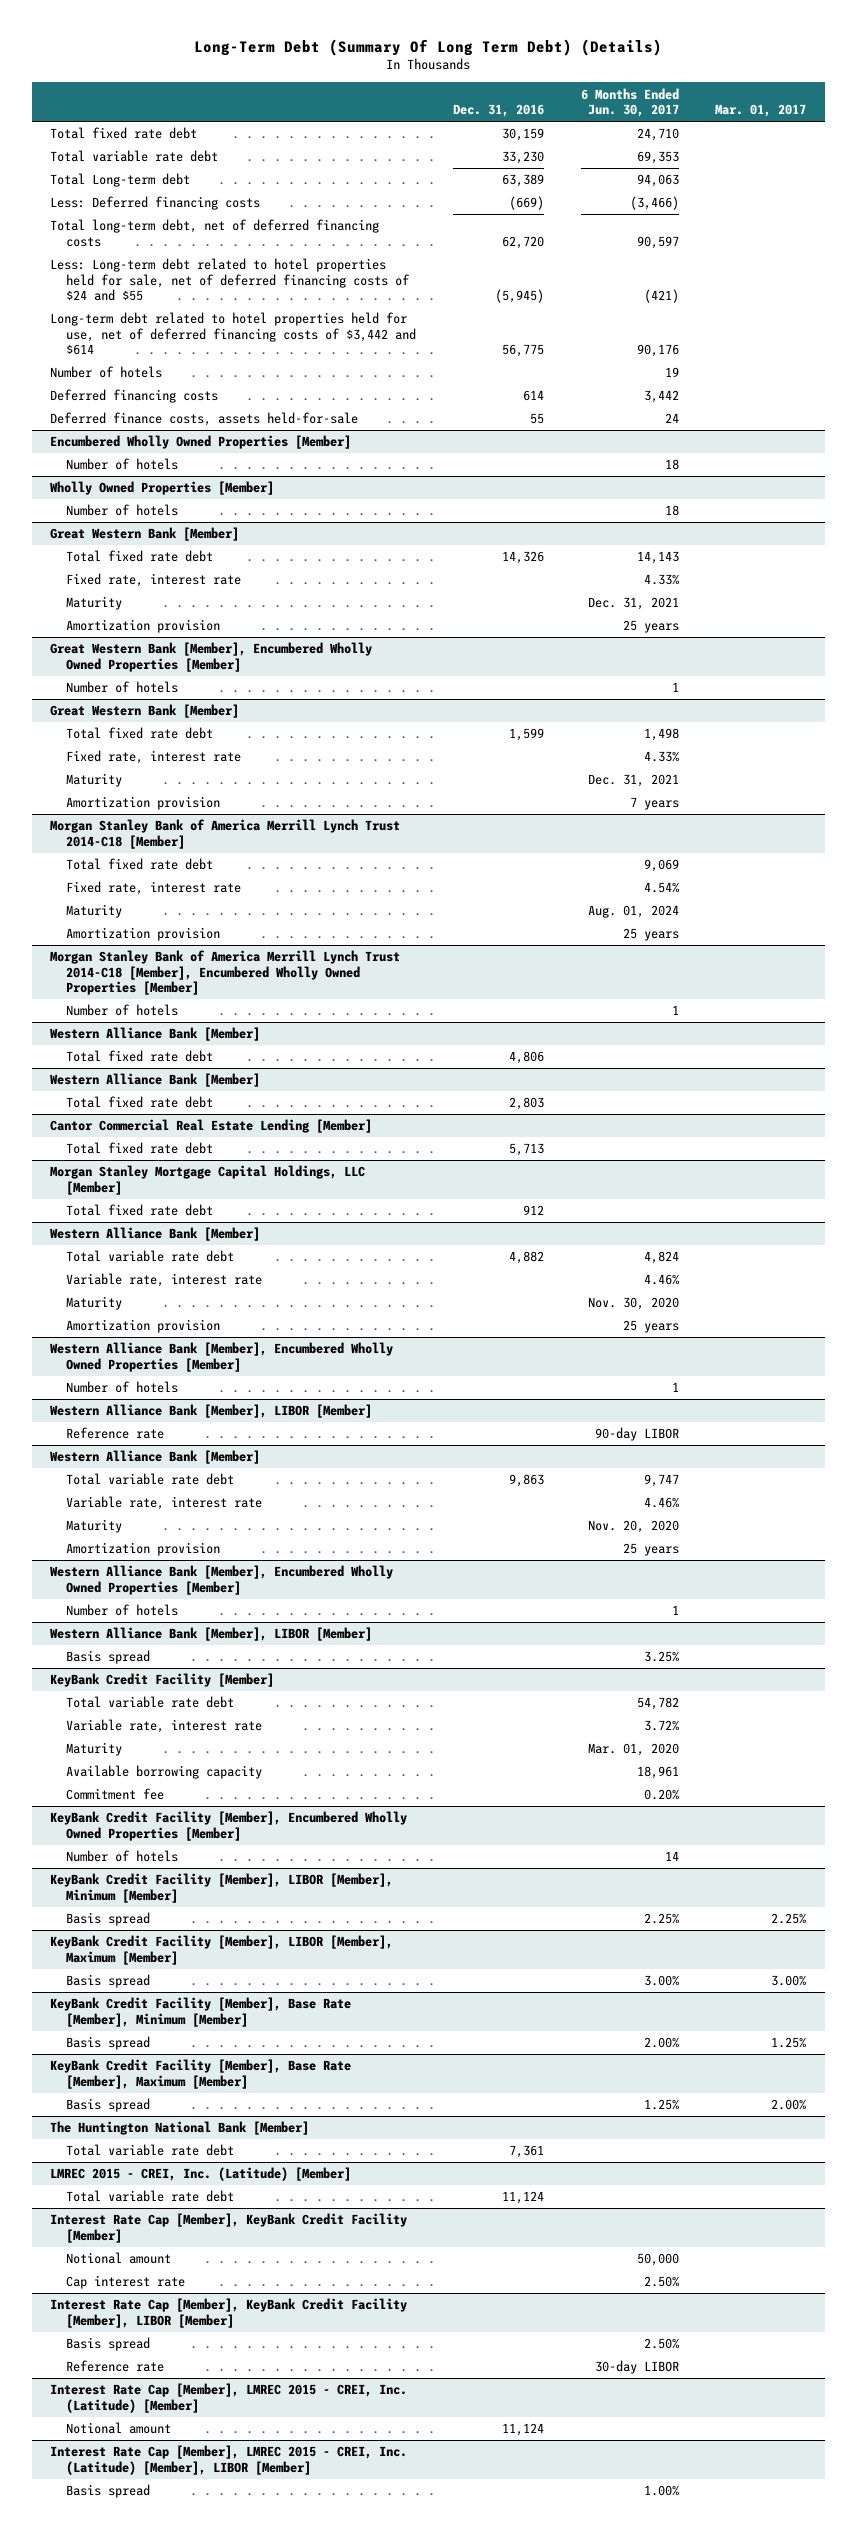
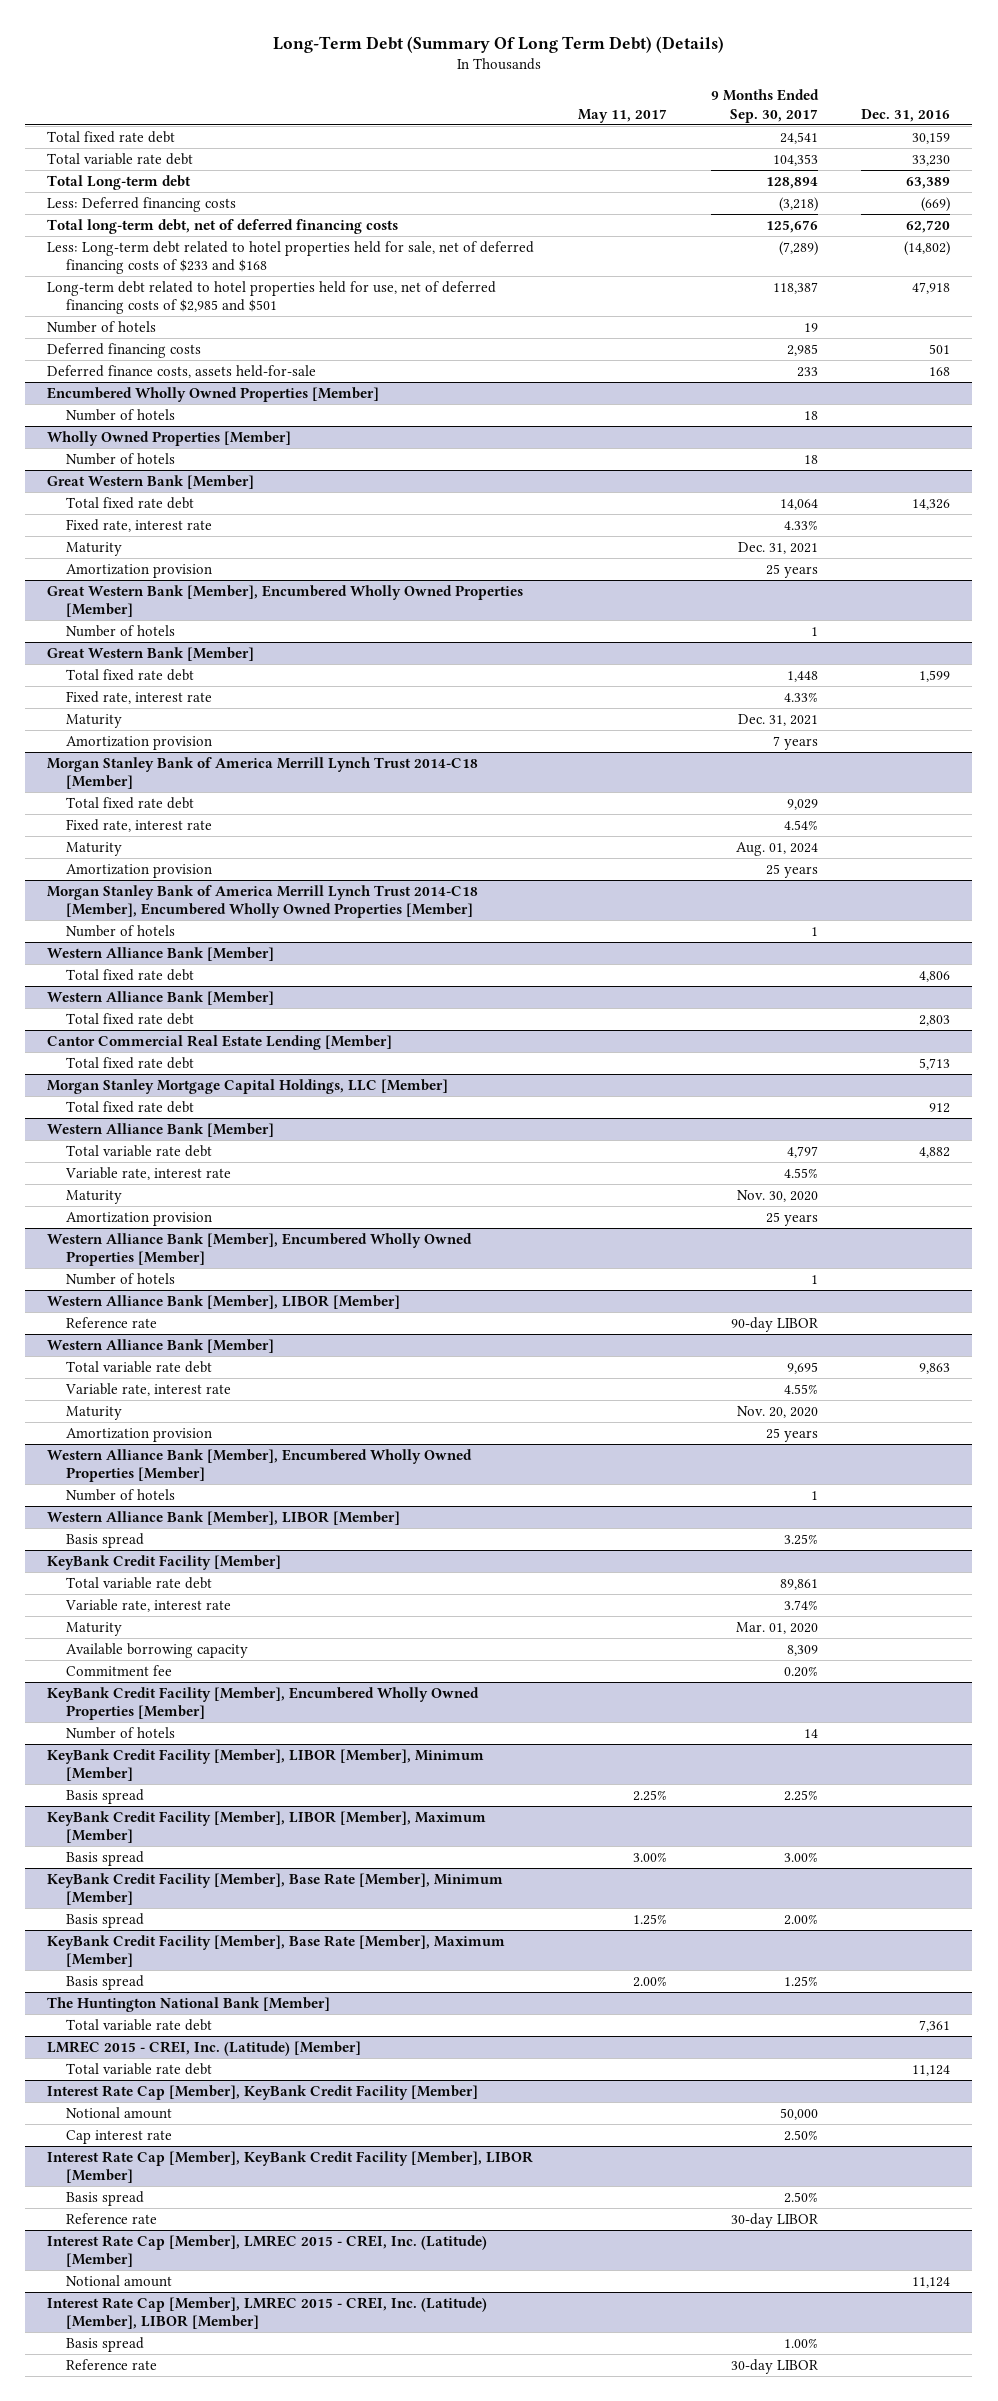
- | Dec. 31, 2016 | 6 Months Ended Jun. 30, 2017 | Mar. 01, 2017
+ | May 11, 2017 | 9 Months Ended Sep. 30, 2017 | Dec. 31, 2016
- Less: Long-term debt related to hotel properties held for sale, net of deferred financing costs of $24 and $55 | (5,945) | (421) |
- Long-term debt related to hotel properties held for use, net of deferred financing costs of $3,442 and $614 | 56,775 | 90,176 |
+ Less: Long-term debt related to hotel properties held for sale, net of deferred financing costs of $233 and $168 | | (7,289) | (14,802)
+ Long-term debt related to hotel properties held for use, net of deferred financing costs of $2,985 and $501 | | 118,387 | 47,918
- Deferred financing costs | 614 | 3,442 |
- Deferred finance costs, assets held-for-sale | 55 | 24 |
+ Deferred financing costs | | 2,985 | 501
+ Deferred finance costs, assets held-for-sale | | 233 | 168
@ Interest Rate Cap [Member], LMREC 2015 - CREI, Inc. (Latitude) [Member], LIBOR [Member]
+ Reference rate | | 30-day LIBOR |

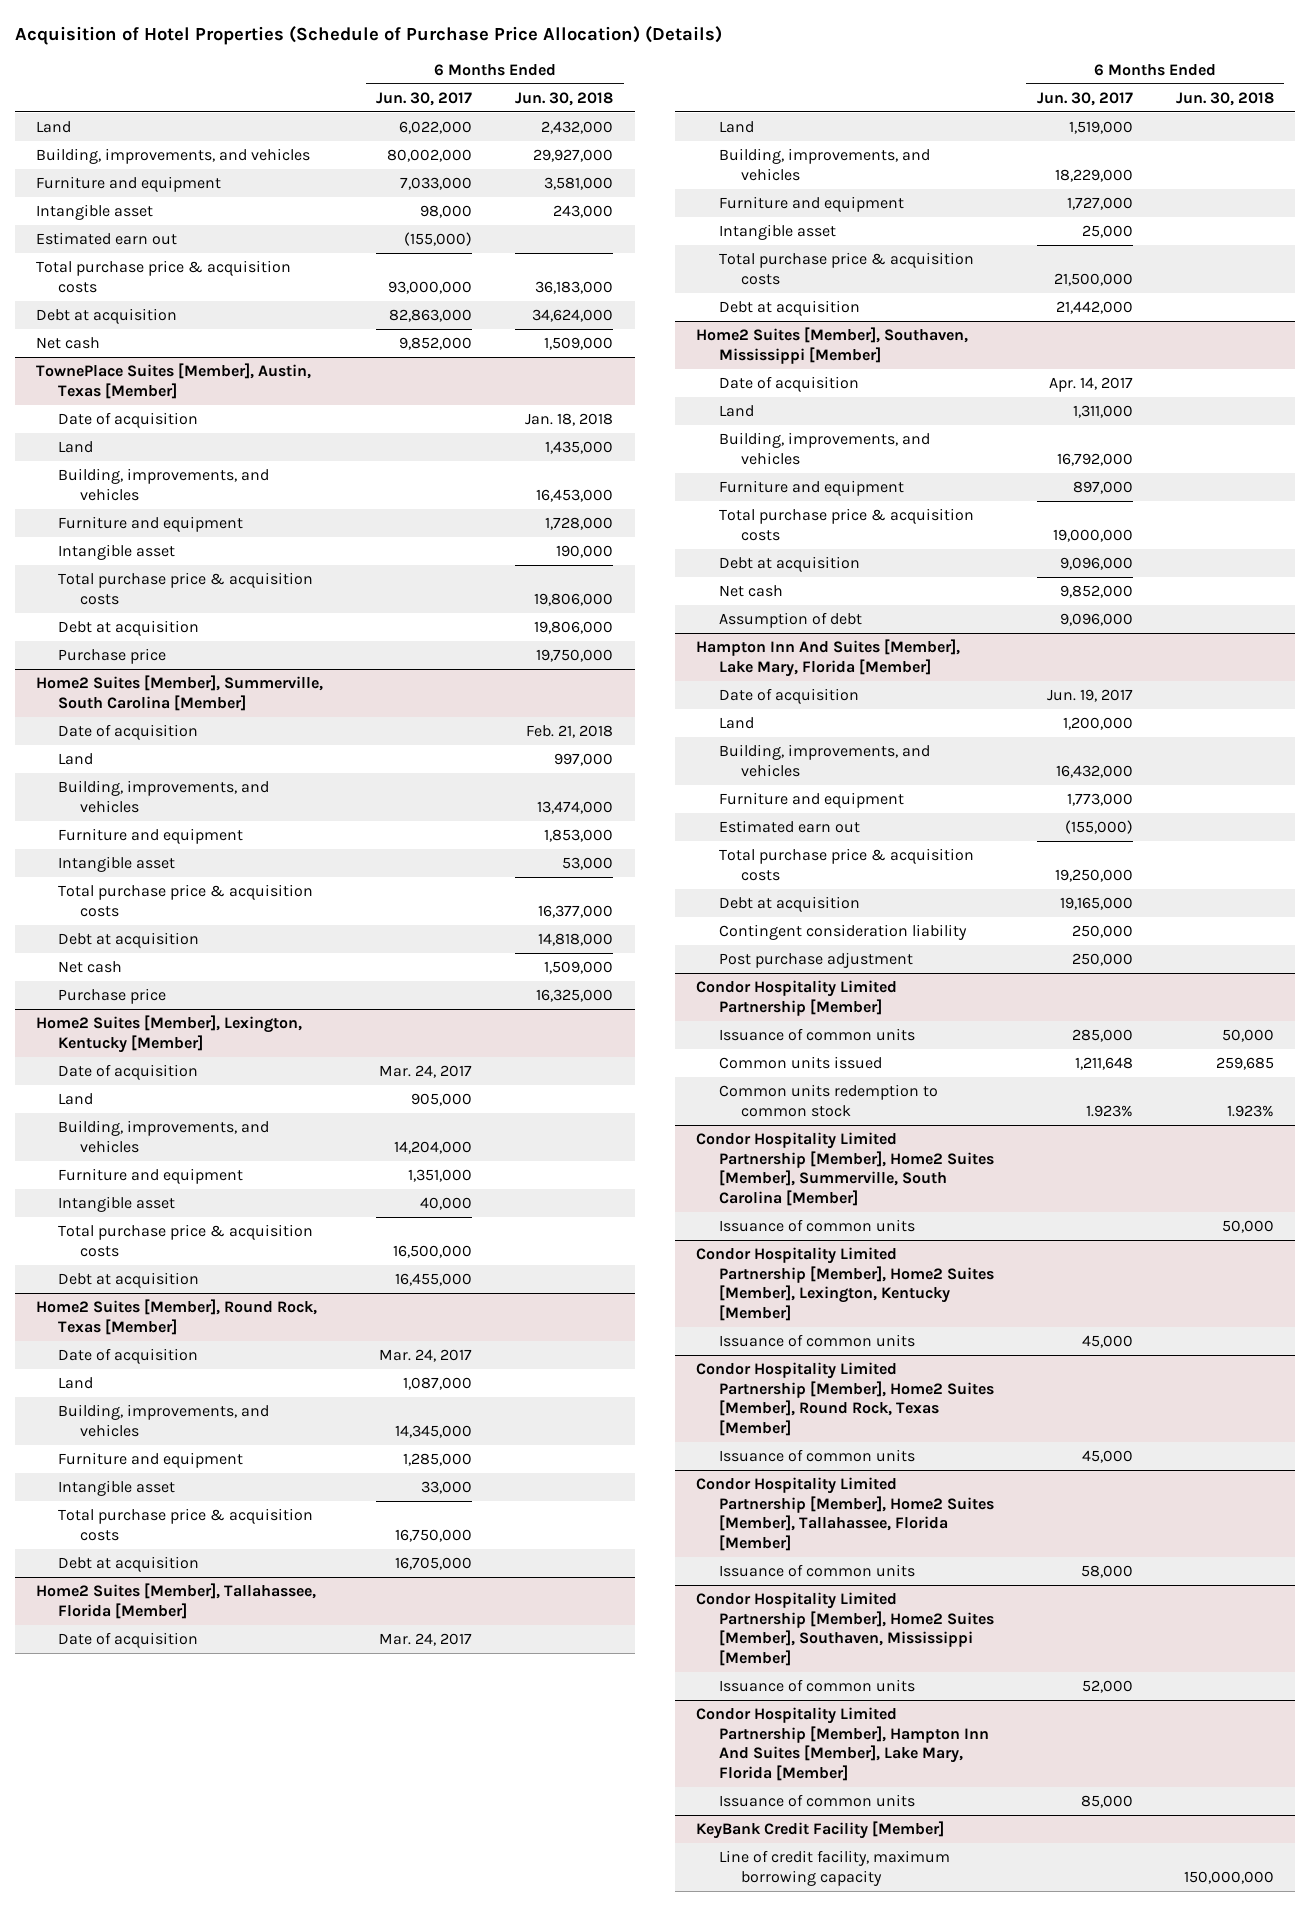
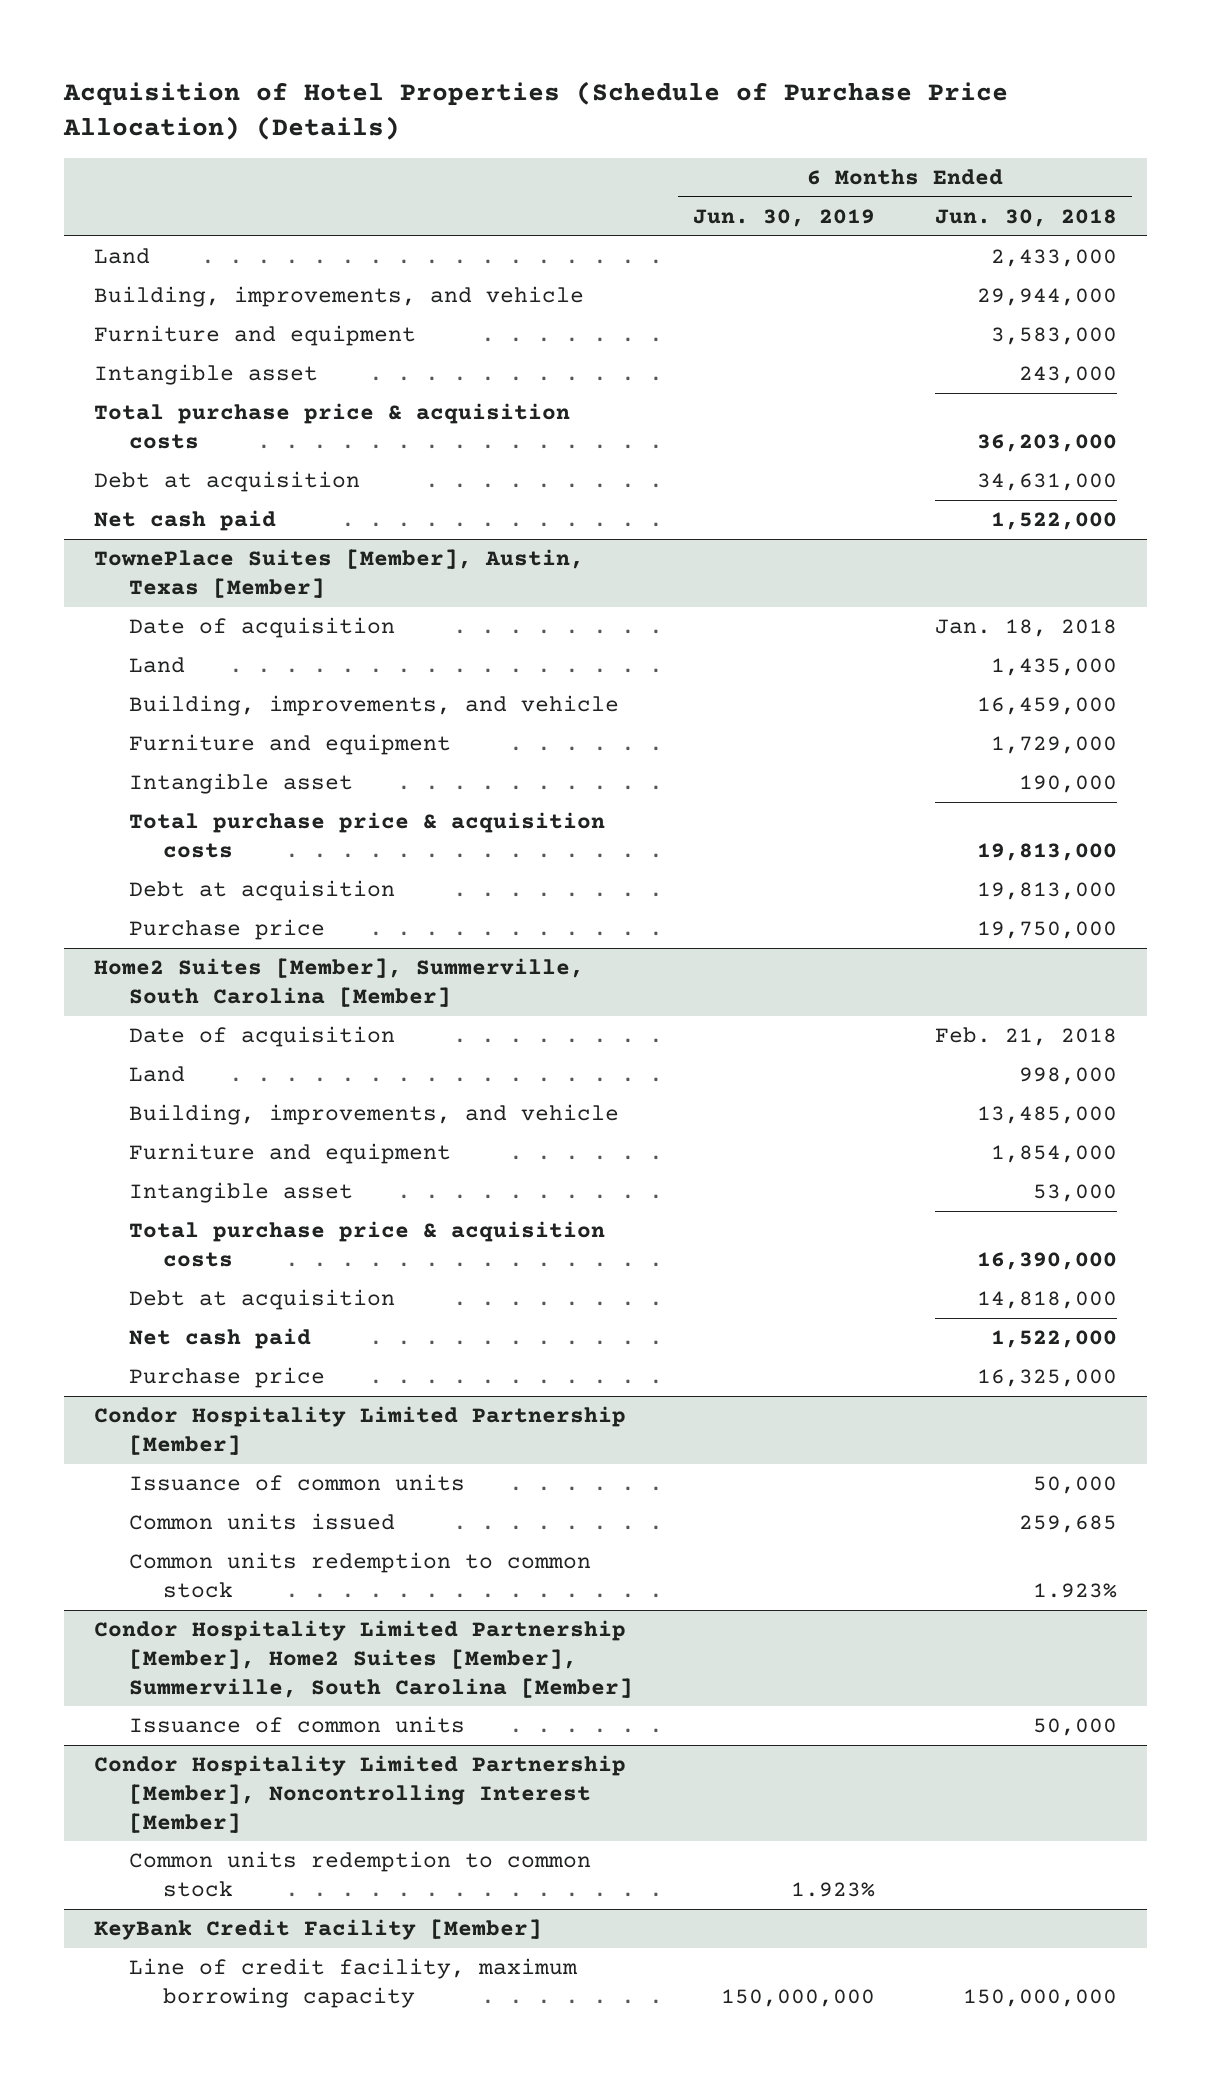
- | 6 Months Ended Jun. 30, 2017 | 6 Months Ended Jun. 30, 2018
+ | 6 Months Ended Jun. 30, 2019 | 6 Months Ended Jun. 30, 2018
- Land | 6,022,000 | 2,432,000
- Building, improvements, and vehicles | 80,002,000 | 29,927,000
- Furniture and equipment | 7,033,000 | 3,581,000
+ Land | | 2,433,000
+ Building, improvements, and vehicle | | 29,944,000
+ Furniture and equipment | | 3,583,000
- Estimated earn out | (155,000) |
- Total purchase price & acquisition costs | 93,000,000 | 36,183,000
- Debt at acquisition | 82,863,000 | 34,624,000
- Net cash | 9,852,000 | 1,509,000
+ Total purchase price & acquisition costs | | 36,203,000
+ Debt at acquisition | | 34,631,000
+ Net cash paid | | 1,522,000
@ TownePlace Suites [Member], Austin, Texas [Member]
- Building, improvements, and vehicles | | 16,453,000
- Furniture and equipment | | 1,728,000
+ Building, improvements, and vehicle | | 16,459,000
+ Furniture and equipment | | 1,729,000
- Total purchase price & acquisition costs | | 19,806,000
- Debt at acquisition | | 19,806,000
+ Total purchase price & acquisition costs | | 19,813,000
+ Debt at acquisition | | 19,813,000
@ Home2 Suites [Member], Summerville, South Carolina [Member]
- Land | | 997,000
- Building, improvements, and vehicles | | 13,474,000
- Furniture and equipment | | 1,853,000
+ Land | | 998,000
+ Building, improvements, and vehicle | | 13,485,000
+ Furniture and equipment | | 1,854,000
- Total purchase price & acquisition costs | | 16,377,000
+ Total purchase price & acquisition costs | | 16,390,000
- Net cash | | 1,509,000
+ Net cash paid | | 1,522,000
- Home2 Suites [Member], Lexington, Kentucky [Member]
- Date of acquisition | Mar. 24, 2017 |
- Land | 905,000 |
- Building, improvements, and vehicles | 14,204,000 |
- Furniture and equipment | 1,351,000 |
- Intangible asset | 40,000 |
- Total purchase price & acquisition costs | 16,500,000 |
- Debt at acquisition | 16,455,000 |
- Home2 Suites [Member], Round Rock, Texas [Member]
- Date of acquisition | Mar. 24, 2017 |
- Land | 1,087,000 |
- Building, improvements, and vehicles | 14,345,000 |
- Furniture and equipment | 1,285,000 |
- Intangible asset | 33,000 |
- Total purchase price & acquisition costs | 16,750,000 |
- Debt at acquisition | 16,705,000 |
- Home2 Suites [Member], Tallahassee, Florida [Member]
- Date of acquisition | Mar. 24, 2017 |
- Land | 1,519,000 |
- Building, improvements, and vehicles | 18,229,000 |
- Furniture and equipment | 1,727,000 |
- Intangible asset | 25,000 |
- Total purchase price & acquisition costs | 21,500,000 |
- Debt at acquisition | 21,442,000 |
- Home2 Suites [Member], Southaven, Mississippi [Member]
- Date of acquisition | Apr. 14, 2017 |
- Land | 1,311,000 |
- Building, improvements, and vehicles | 16,792,000 |
- Furniture and equipment | 897,000 |
- Total purchase price & acquisition costs | 19,000,000 |
- Debt at acquisition | 9,096,000 |
- Net cash | 9,852,000 |
- Assumption of debt | 9,096,000 |
- Hampton Inn And Suites [Member], Lake Mary, Florida [Member]
- Date of acquisition | Jun. 19, 2017 |
- Land | 1,200,000 |
- Building, improvements, and vehicles | 16,432,000 |
- Furniture and equipment | 1,773,000 |
- Estimated earn out | (155,000) |
- Total purchase price & acquisition costs | 19,250,000 |
- Debt at acquisition | 19,165,000 |
- Contingent consideration liability | 250,000 |
- Post purchase adjustment | 250,000 |
- Condor Hospitality Limited Partnership [Member], Home2 Suites [Member], Lexington, Kentucky [Member]
- Issuance of common units | 45,000 |
- Condor Hospitality Limited Partnership [Member], Home2 Suites [Member], Round Rock, Texas [Member]
- Issuance of common units | 45,000 |
- Condor Hospitality Limited Partnership [Member], Home2 Suites [Member], Tallahassee, Florida [Member]
- Issuance of common units | 58,000 |
- Condor Hospitality Limited Partnership [Member], Home2 Suites [Member], Southaven, Mississippi [Member]
- Issuance of common units | 52,000 |
- Condor Hospitality Limited Partnership [Member], Hampton Inn And Suites [Member], Lake Mary, Florida [Member]
- Issuance of common units | 85,000 |
+ Condor Hospitality Limited Partnership [Member], Noncontrolling Interest [Member]
+ Common units redemption to common stock | 1.923% |

